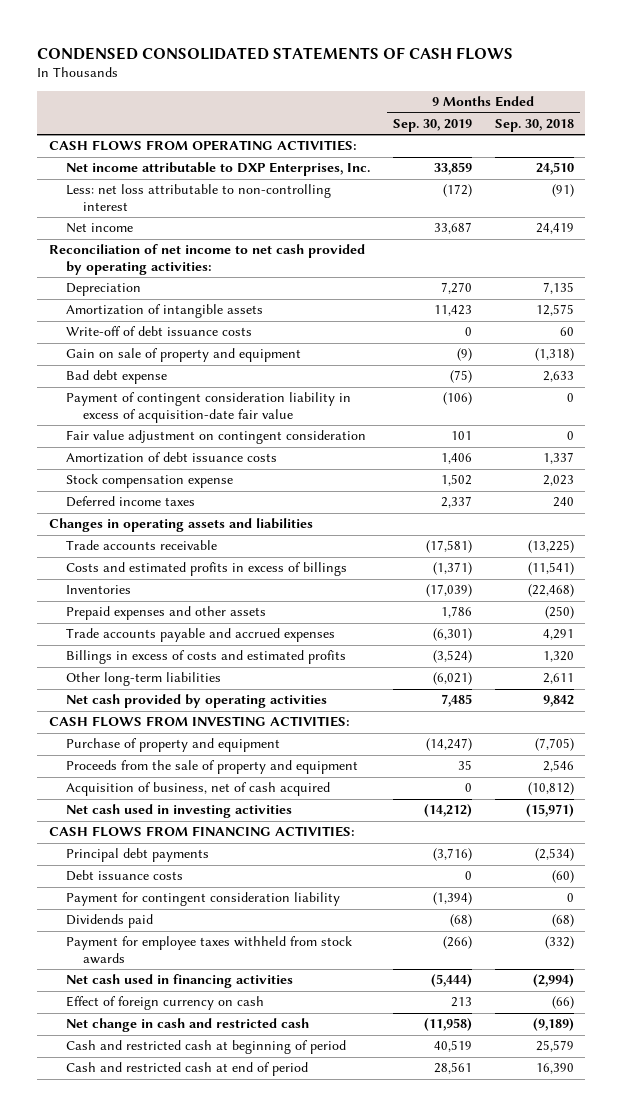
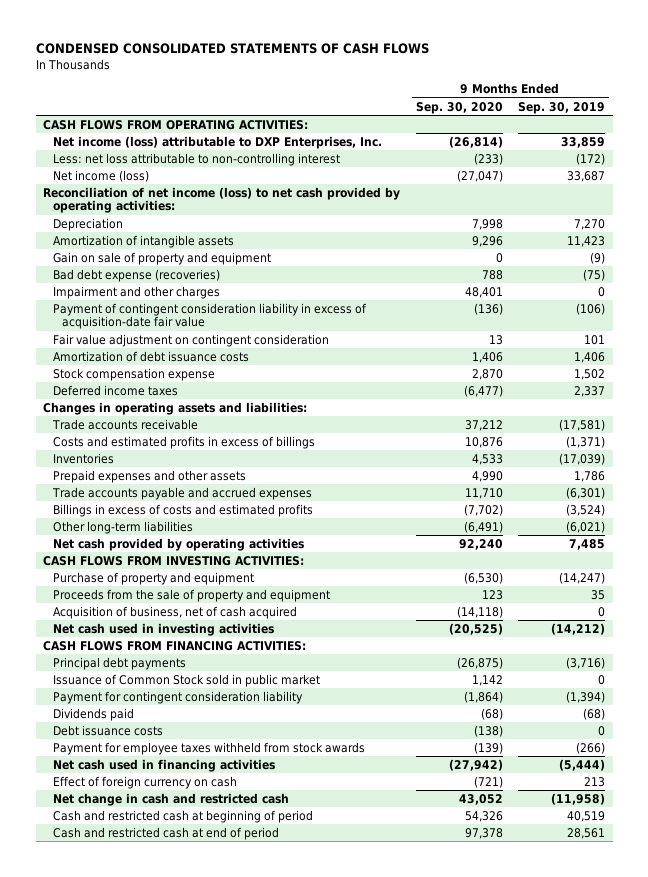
- | 9 Months Ended Sep. 30, 2019 | 9 Months Ended Sep. 30, 2018
+ | 9 Months Ended Sep. 30, 2020 | 9 Months Ended Sep. 30, 2019
- Net income attributable to DXP Enterprises, Inc. | 33,859 | 24,510
+ Net income (loss) attributable to DXP Enterprises, Inc. | (26,814) | 33,859
- Net income | 33,687 | 24,419
- Reconciliation of net income to net cash provided by operating activities:
+ Net income (loss) | (27,047) | 33,687
+ Reconciliation of net income (loss) to net cash provided by operating activities:
- Write-off of debt issuance costs | 0 | 60
- Bad debt expense | (75) | 2,633
+ Bad debt expense (recoveries) | 788 | (75)
+ Impairment and other charges | 48,401 | 0
- Changes in operating assets and liabilities
+ Changes in operating assets and liabilities:
+ Issuance of Common Stock sold in public market | 1,142 | 0
moved down: Debt issuance costs | (138) | 0

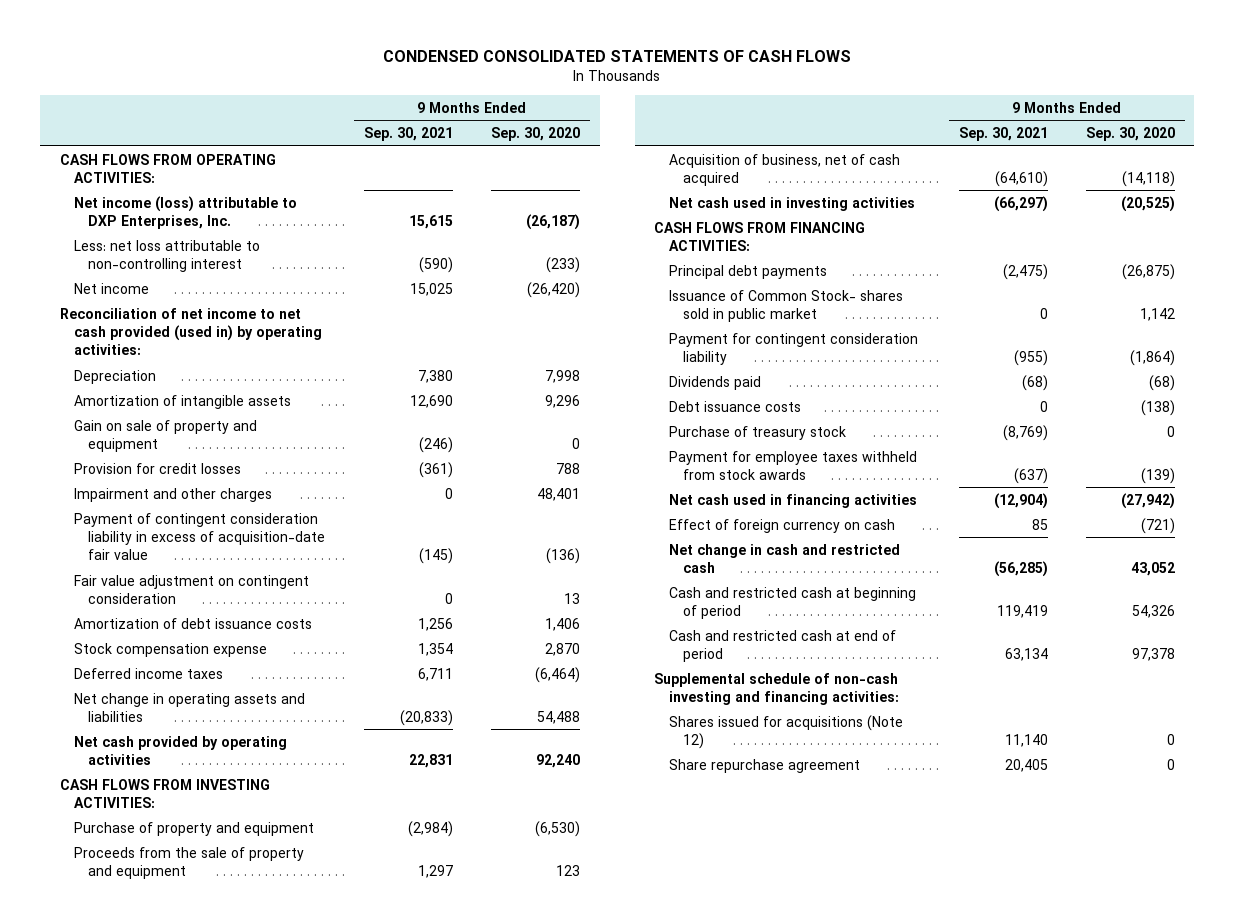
- | 9 Months Ended Sep. 30, 2020 | 9 Months Ended Sep. 30, 2019
+ | 9 Months Ended Sep. 30, 2021 | 9 Months Ended Sep. 30, 2020
- Net income (loss) attributable to DXP Enterprises, Inc. | (26,814) | 33,859
+ Net income (loss) attributable to DXP Enterprises, Inc. | 15,615 | (26,187)
- Net income (loss) | (27,047) | 33,687
- Reconciliation of net income (loss) to net cash provided by operating activities:
+ Net income | 15,025 | (26,420)
+ Reconciliation of net income to net cash provided (used in) by operating activities:
- Bad debt expense (recoveries) | 788 | (75)
+ Provision for credit losses | (361) | 788
- Deferred income taxes | (6,477) | 2,337
- Changes in operating assets and liabilities:
- Trade accounts receivable | 37,212 | (17,581)
- Costs and estimated profits in excess of billings | 10,876 | (1,371)
- Inventories | 4,533 | (17,039)
- Prepaid expenses and other assets | 4,990 | 1,786
- Trade accounts payable and accrued expenses | 11,710 | (6,301)
- Billings in excess of costs and estimated profits | (7,702) | (3,524)
- Other long-term liabilities | (6,491) | (6,021)
+ Deferred income taxes | 6,711 | (6,464)
+ Net change in operating assets and liabilities | (20,833) | 54,488
- Issuance of Common Stock sold in public market | 1,142 | 0
+ Issuance of Common Stock- shares sold in public market | 0 | 1,142
+ Purchase of treasury stock | (8,769) | 0
+ Supplemental schedule of non-cash investing and financing activities:
+ Shares issued for acquisitions (Note 12) | 11,140 | 0
+ Share repurchase agreement | 20,405 | 0

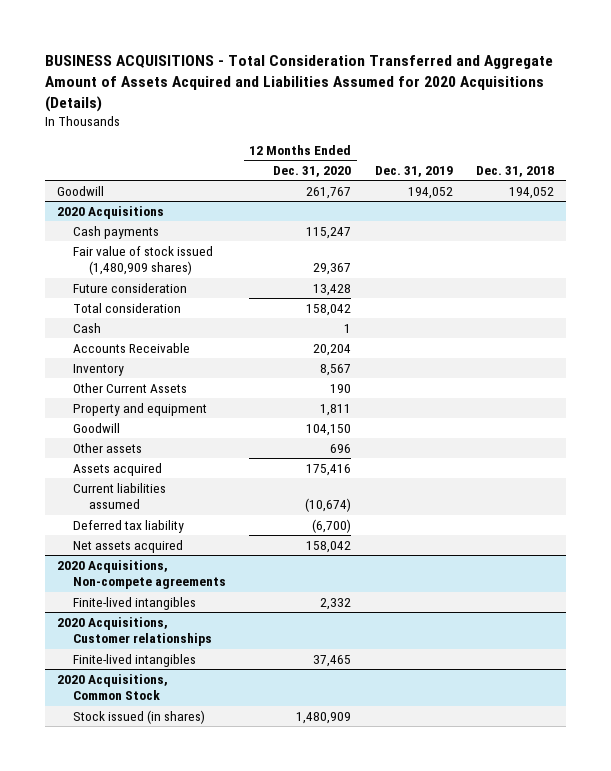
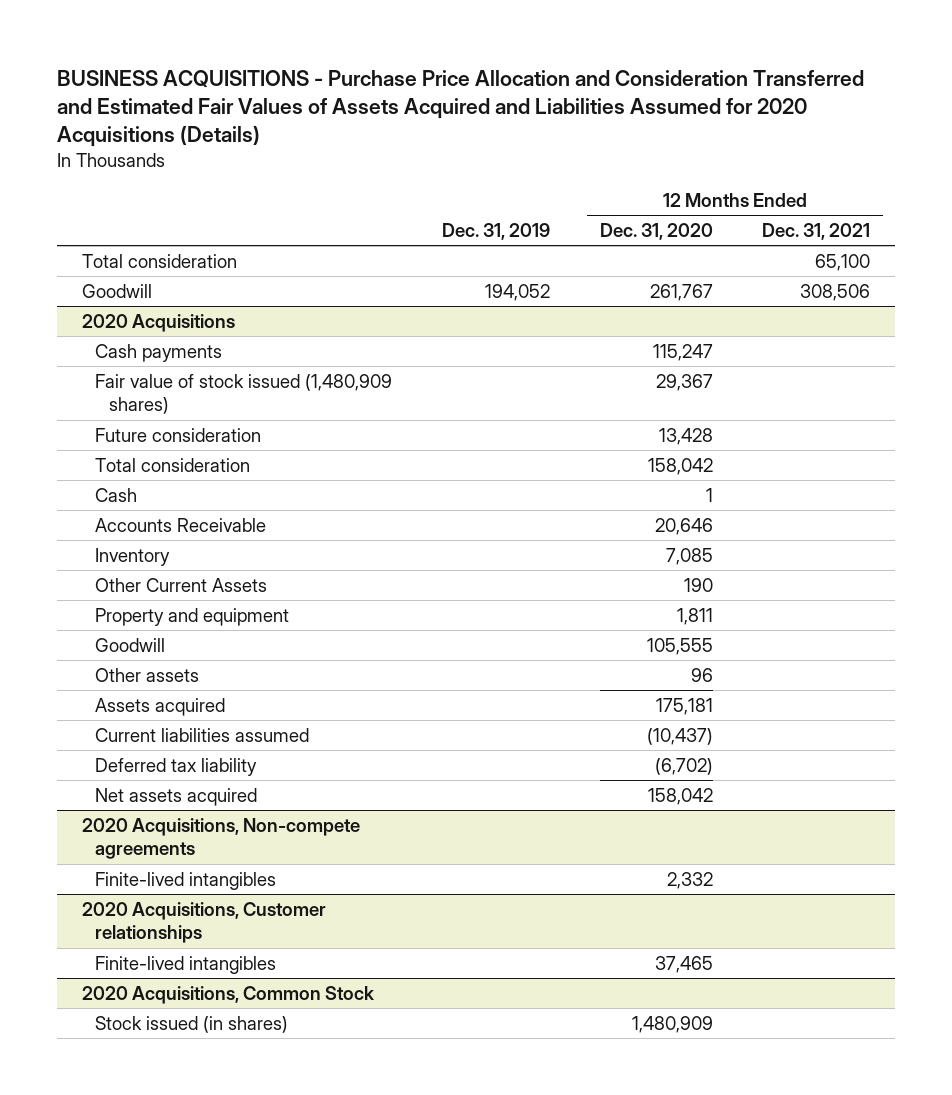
- BUSINESS ACQUISITIONS - Total Consideration Transferred and Aggregate Amount of Assets Acquired and Liabilities Assumed for 2020 Acquisitions (Details)
+ BUSINESS ACQUISITIONS - Purchase Price Allocation and Consideration Transferred and Estimated Fair Values of Assets Acquired and Liabilities Assumed for 2020 Acquisitions (Details)
- | 12 Months Ended Dec. 31, 2020 | Dec. 31, 2019 | Dec. 31, 2018
+ | Dec. 31, 2019 | 12 Months Ended Dec. 31, 2020 | 12 Months Ended Dec. 31, 2021
+ Total consideration | | | 65,100
@ 2020 Acquisitions
- Accounts Receivable | 20,204 | |
- Inventory | 8,567 | |
+ Accounts Receivable | | 20,646 |
+ Inventory | | 7,085 |
- Goodwill | 104,150 | |
- Other assets | 696 | |
- Assets acquired | 175,416 | |
- Current liabilities assumed | (10,674) | |
- Deferred tax liability | (6,700) | |
+ Goodwill | | 105,555 |
+ Other assets | | 96 |
+ Assets acquired | | 175,181 |
+ Current liabilities assumed | | (10,437) |
+ Deferred tax liability | | (6,702) |

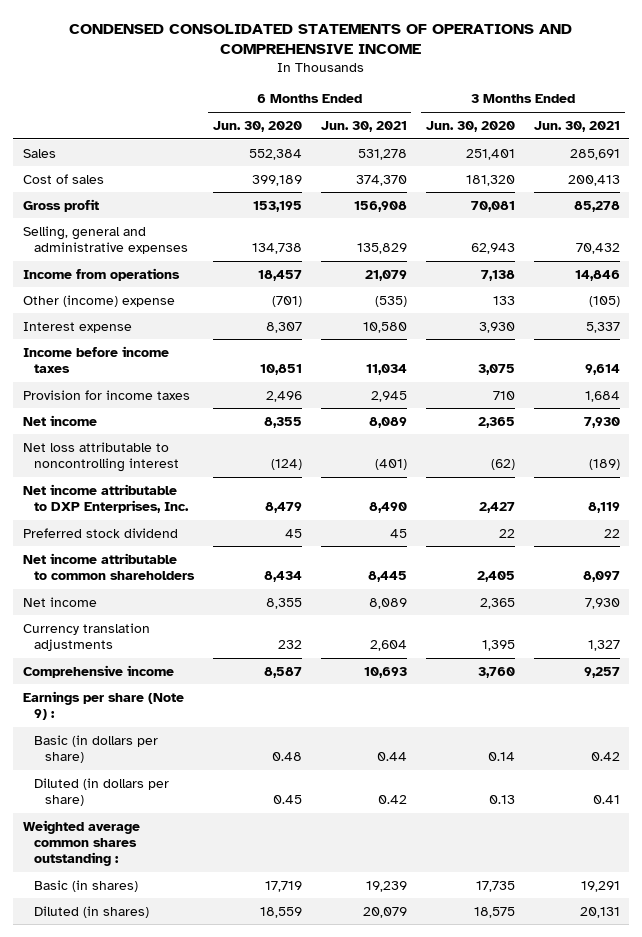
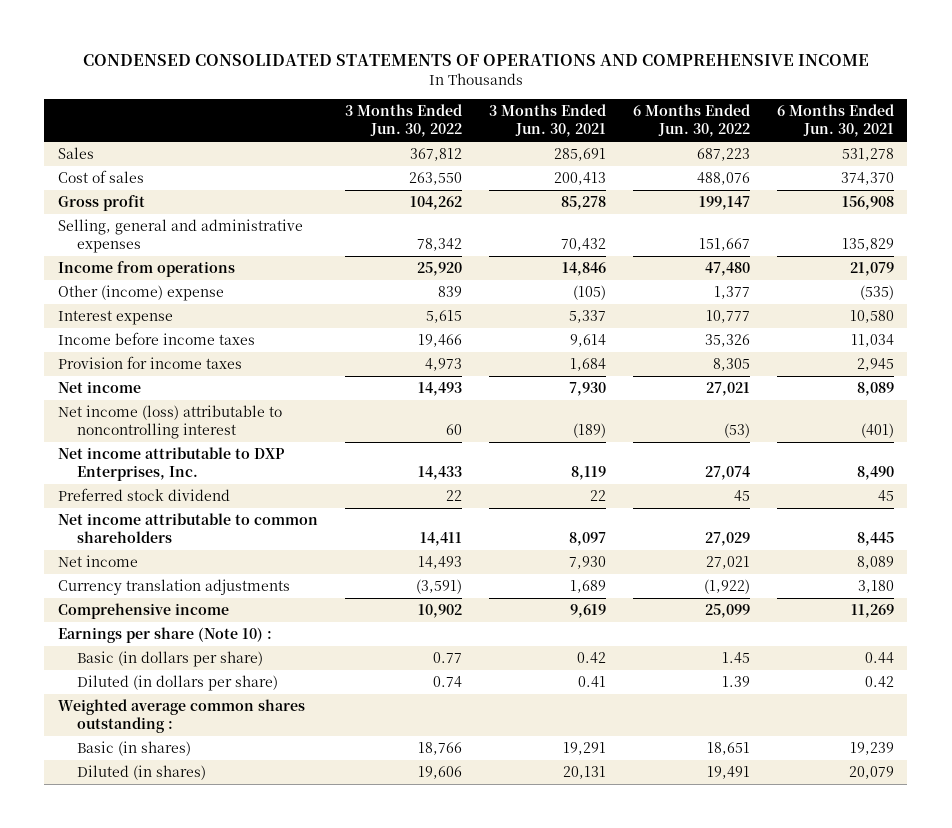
- | 6 Months Ended Jun. 30, 2020 | 6 Months Ended Jun. 30, 2021 | 3 Months Ended Jun. 30, 2020 | 3 Months Ended Jun. 30, 2021
+ | 3 Months Ended Jun. 30, 2022 | 3 Months Ended Jun. 30, 2021 | 6 Months Ended Jun. 30, 2022 | 6 Months Ended Jun. 30, 2021
- Net loss attributable to noncontrolling interest | (124) | (401) | (62) | (189)
+ Net income (loss) attributable to noncontrolling interest | 60 | (189) | (53) | (401)
- Currency translation adjustments | 232 | 2,604 | 1,395 | 1,327
- Comprehensive income | 8,587 | 10,693 | 3,760 | 9,257
- Earnings per share (Note 9) :
+ Currency translation adjustments | (3,591) | 1,689 | (1,922) | 3,180
+ Comprehensive income | 10,902 | 9,619 | 25,099 | 11,269
+ Earnings per share (Note 10) :

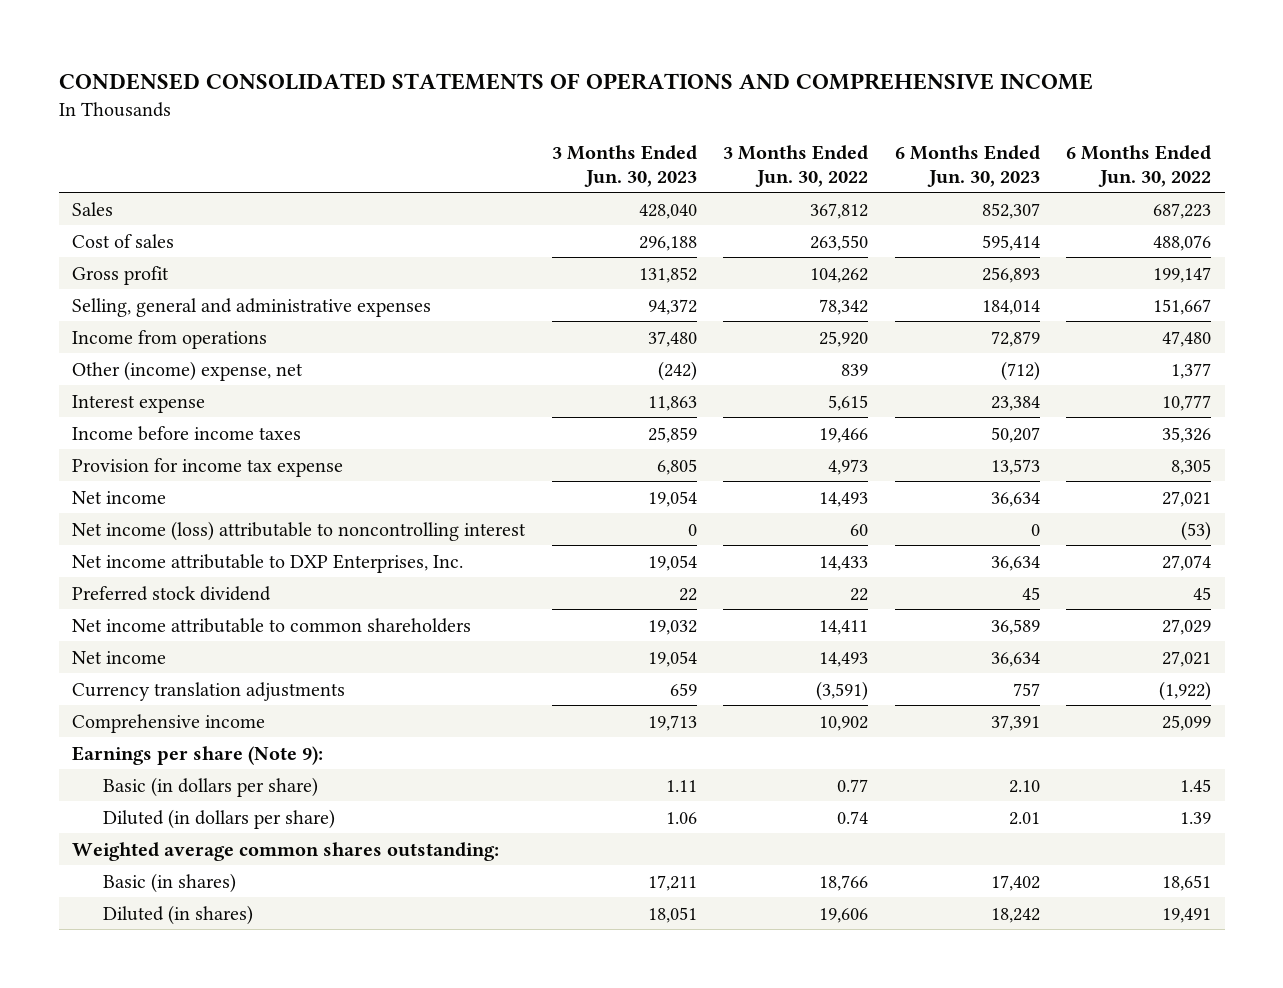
- | 3 Months Ended Jun. 30, 2022 | 3 Months Ended Jun. 30, 2021 | 6 Months Ended Jun. 30, 2022 | 6 Months Ended Jun. 30, 2021
+ | 3 Months Ended Jun. 30, 2023 | 3 Months Ended Jun. 30, 2022 | 6 Months Ended Jun. 30, 2023 | 6 Months Ended Jun. 30, 2022
- Other (income) expense | 839 | (105) | 1,377 | (535)
+ Other (income) expense, net | (242) | 839 | (712) | 1,377
- Provision for income taxes | 4,973 | 1,684 | 8,305 | 2,945
+ Provision for income tax expense | 6,805 | 4,973 | 13,573 | 8,305
- Earnings per share (Note 10) :
+ Earnings per share (Note 9):
- Weighted average common shares outstanding :
+ Weighted average common shares outstanding:

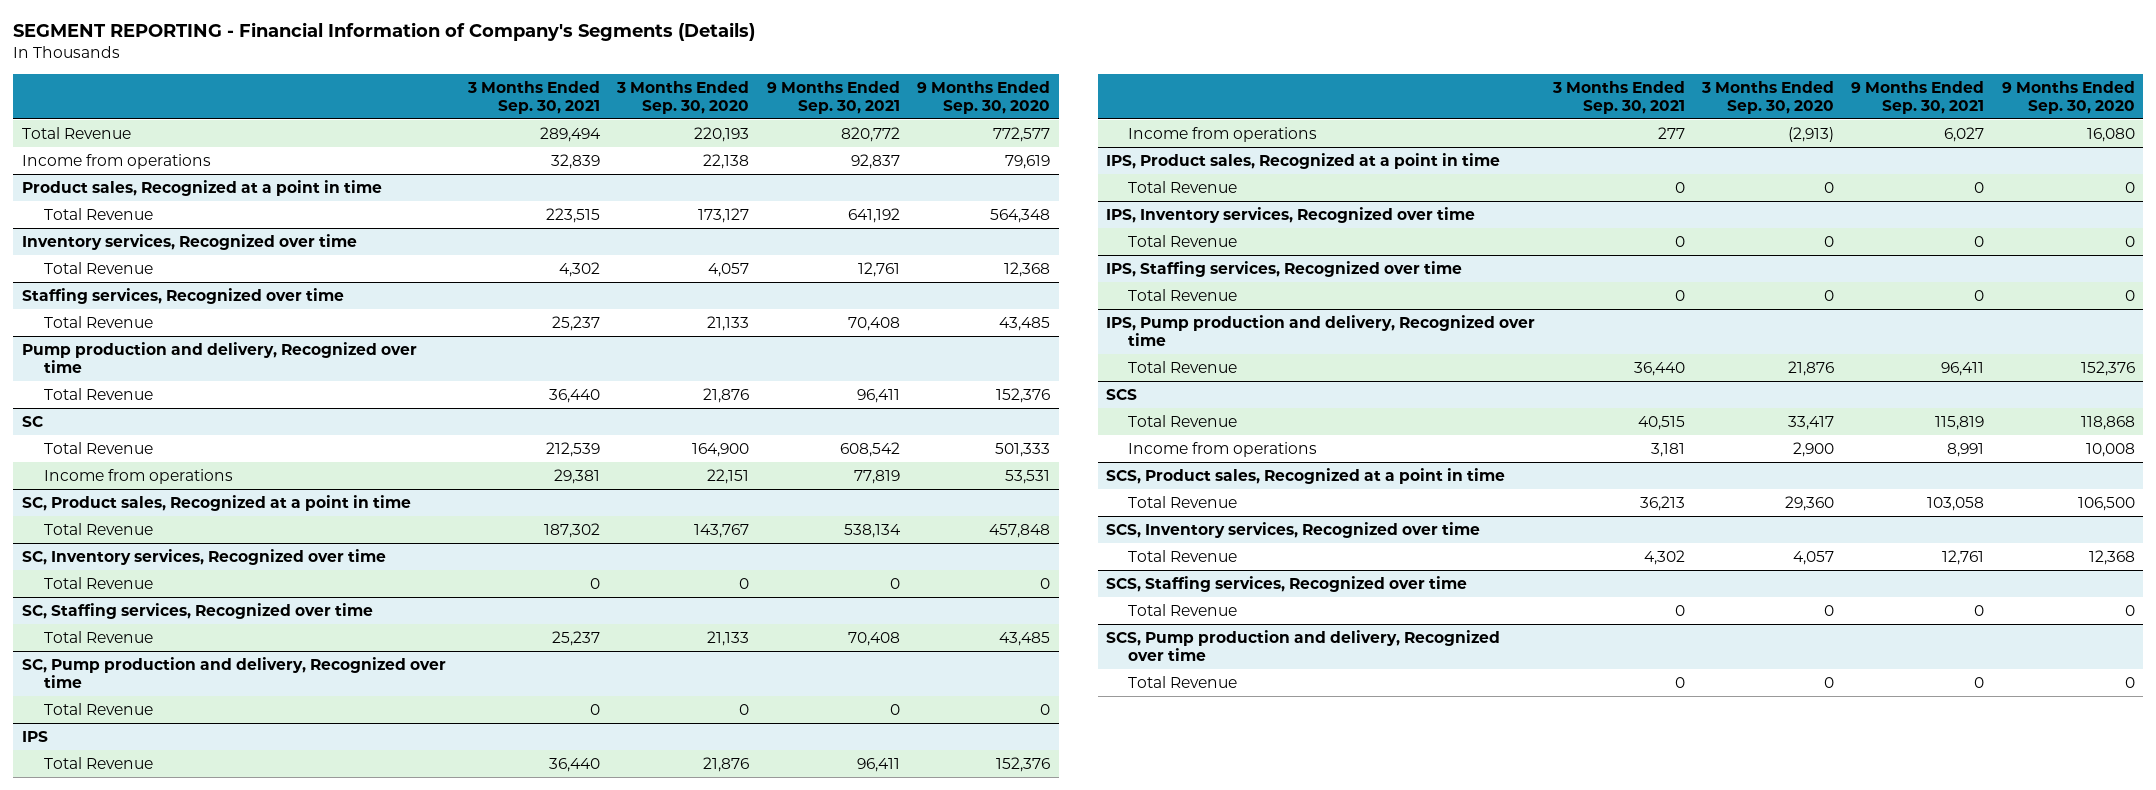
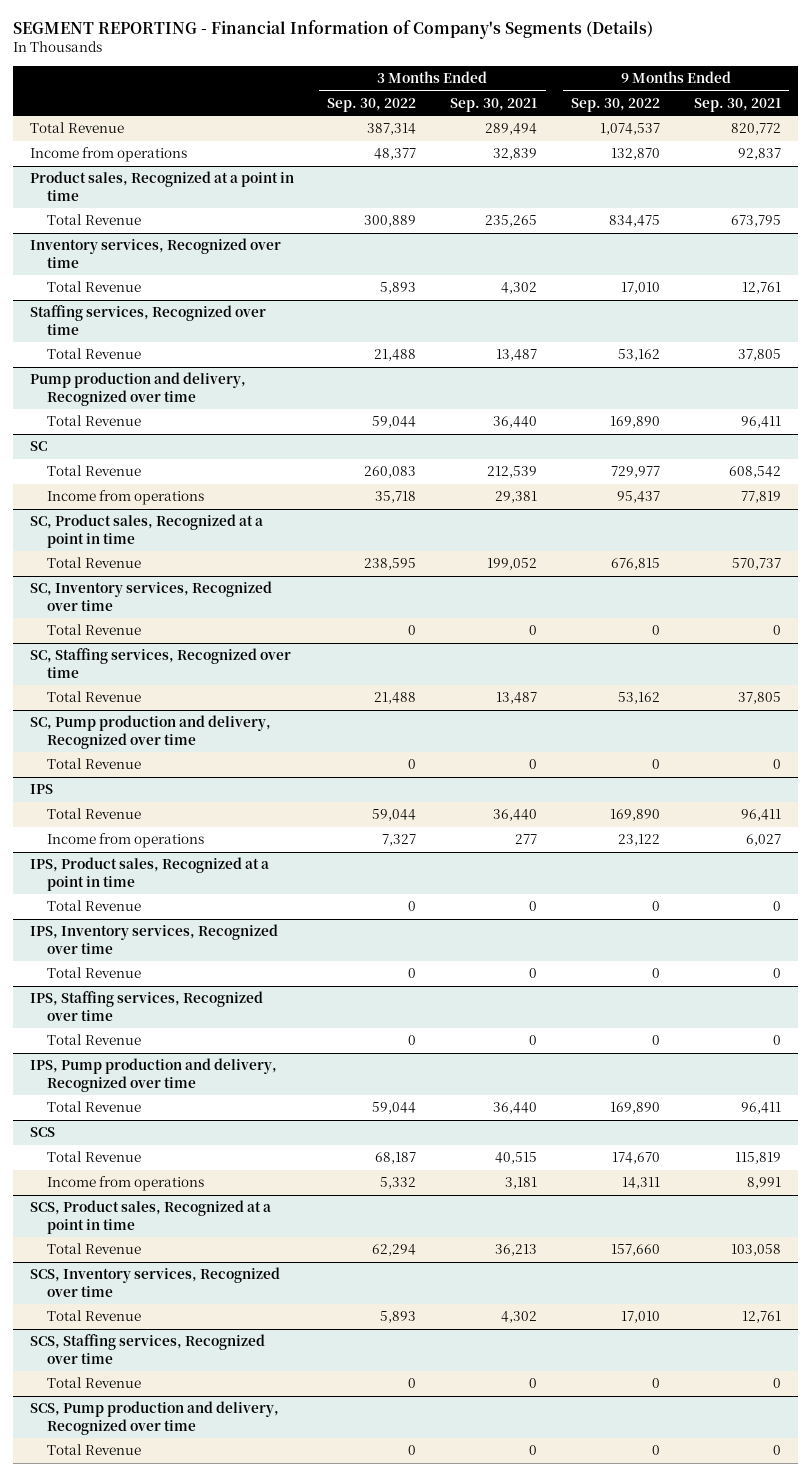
- | 3 Months Ended Sep. 30, 2021 | 3 Months Ended Sep. 30, 2020 | 9 Months Ended Sep. 30, 2021 | 9 Months Ended Sep. 30, 2020
+ | 3 Months Ended Sep. 30, 2022 | 3 Months Ended Sep. 30, 2021 | 9 Months Ended Sep. 30, 2022 | 9 Months Ended Sep. 30, 2021
@ Product sales, Recognized at a point in time
- Total Revenue | 223,515 | 173,127 | 641,192 | 564,348
+ Total Revenue | 300,889 | 235,265 | 834,475 | 673,795
@ Staffing services, Recognized over time
- Total Revenue | 25,237 | 21,133 | 70,408 | 43,485
+ Total Revenue | 21,488 | 13,487 | 53,162 | 37,805
@ SC, Product sales, Recognized at a point in time
- Total Revenue | 187,302 | 143,767 | 538,134 | 457,848
+ Total Revenue | 238,595 | 199,052 | 676,815 | 570,737
@ SC, Staffing services, Recognized over time
- Total Revenue | 25,237 | 21,133 | 70,408 | 43,485
+ Total Revenue | 21,488 | 13,487 | 53,162 | 37,805

